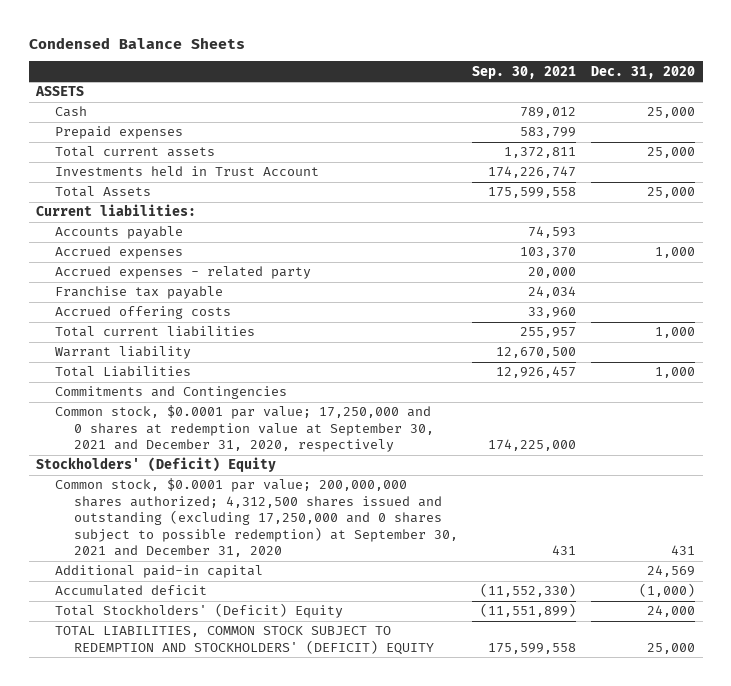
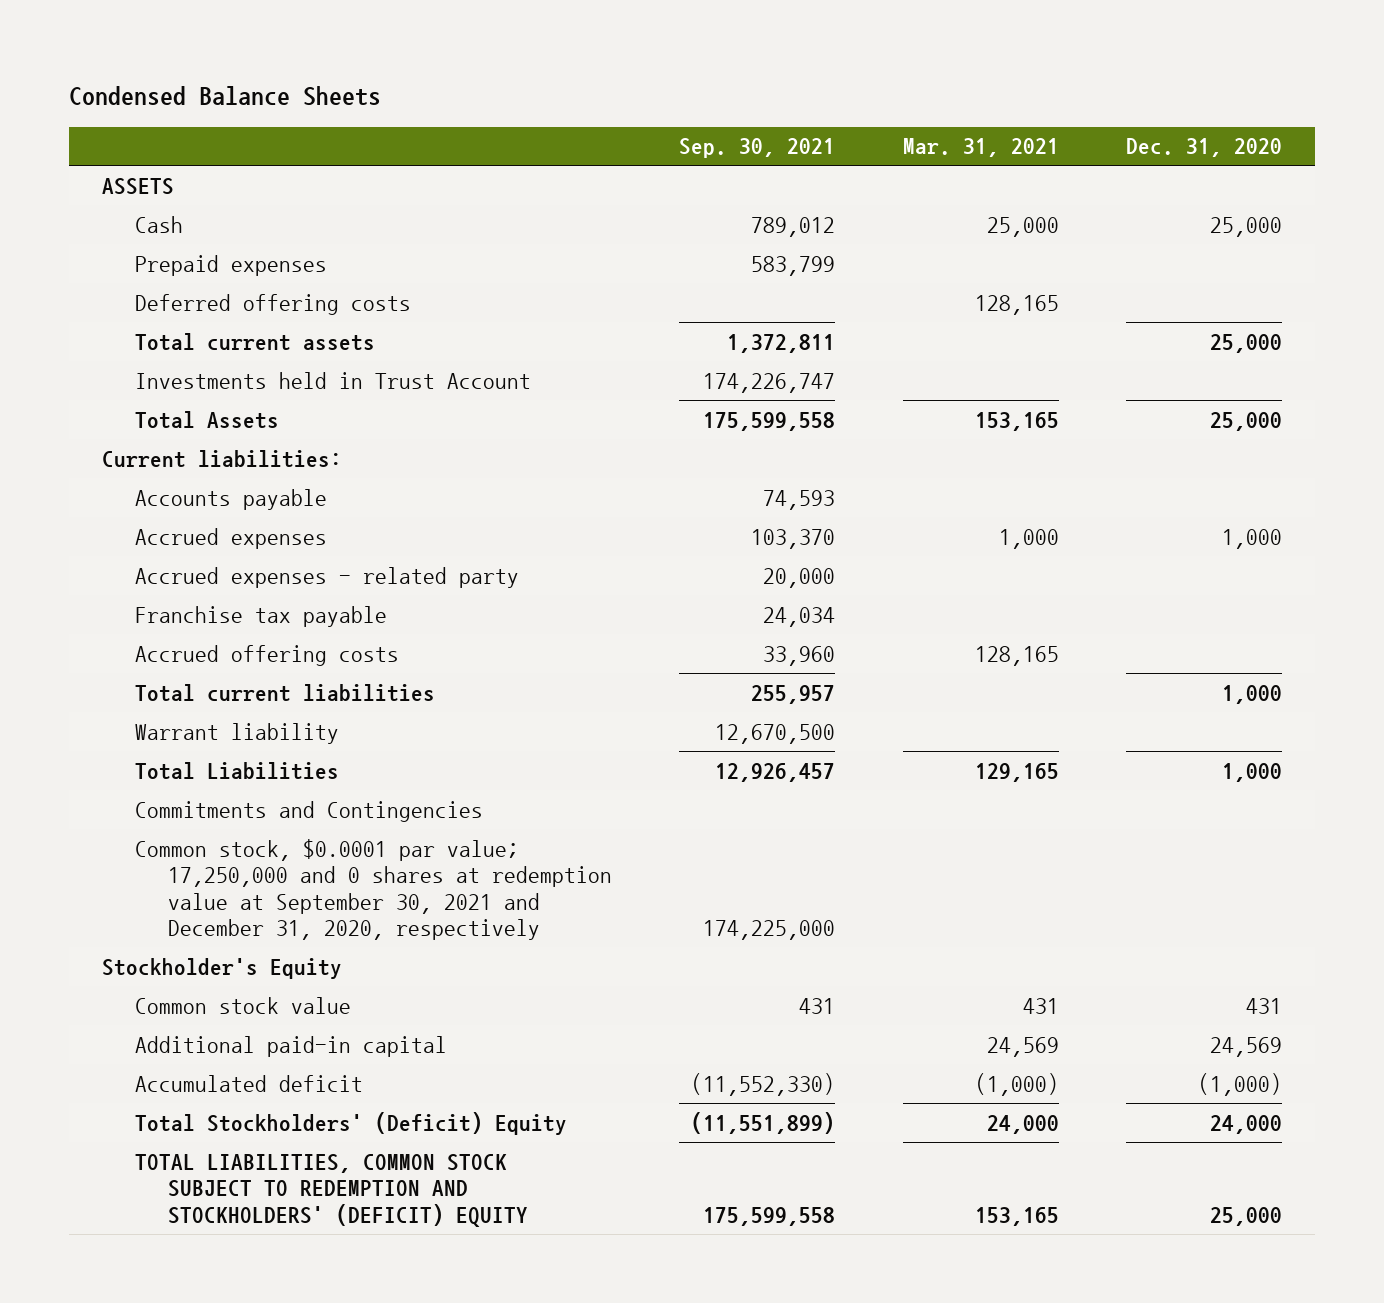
- | Sep. 30, 2021 | Dec. 31, 2020
+ | Sep. 30, 2021 | Mar. 31, 2021 | Dec. 31, 2020
+ Deferred offering costs | | 128,165 |
- Stockholders' (Deficit) Equity
- Common stock, $0.0001 par value; 200,000,000 shares authorized; 4,312,500 shares issued and outstanding (excluding 17,250,000 and 0 shares subject to possible redemption) at September 30, 2021 and December 31, 2020 | 431 | 431
+ Stockholder's Equity
+ Common stock value | 431 | 431 | 431

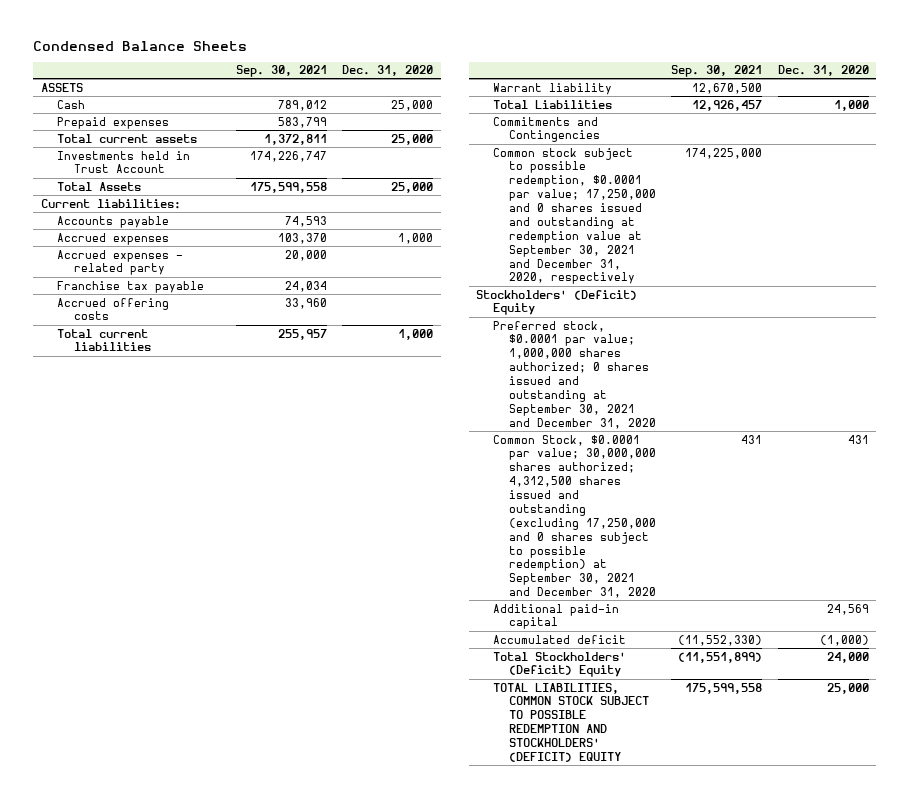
- | Sep. 30, 2021 | Mar. 31, 2021 | Dec. 31, 2020
+ | Sep. 30, 2021 | Dec. 31, 2020
- Deferred offering costs | | 128,165 |
- Common stock, $0.0001 par value; 17,250,000 and 0 shares at redemption value at September 30, 2021 and December 31, 2020, respectively | 174,225,000 | |
- Stockholder's Equity
- Common stock value | 431 | 431 | 431
+ Common stock subject to possible redemption, $0.0001 par value; 17,250,000 and 0 shares issued and outstanding at redemption value at September 30, 2021 and December 31, 2020, respectively | 174,225,000 |
+ Stockholders' (Deficit) Equity
+ Preferred stock, $0.0001 par value; 1,000,000 shares authorized; 0 shares issued and outstanding at September 30, 2021 and December 31, 2020
+ Common Stock, $0.0001 par value; 30,000,000 shares authorized; 4,312,500 shares issued and outstanding (excluding 17,250,000 and 0 shares subject to possible redemption) at September 30, 2021 and December 31, 2020 | 431 | 431
- TOTAL LIABILITIES, COMMON STOCK SUBJECT TO REDEMPTION AND STOCKHOLDERS' (DEFICIT) EQUITY | 175,599,558 | 153,165 | 25,000
+ TOTAL LIABILITIES, COMMON STOCK SUBJECT TO POSSIBLE REDEMPTION AND STOCKHOLDERS' (DEFICIT) EQUITY | 175,599,558 | 25,000

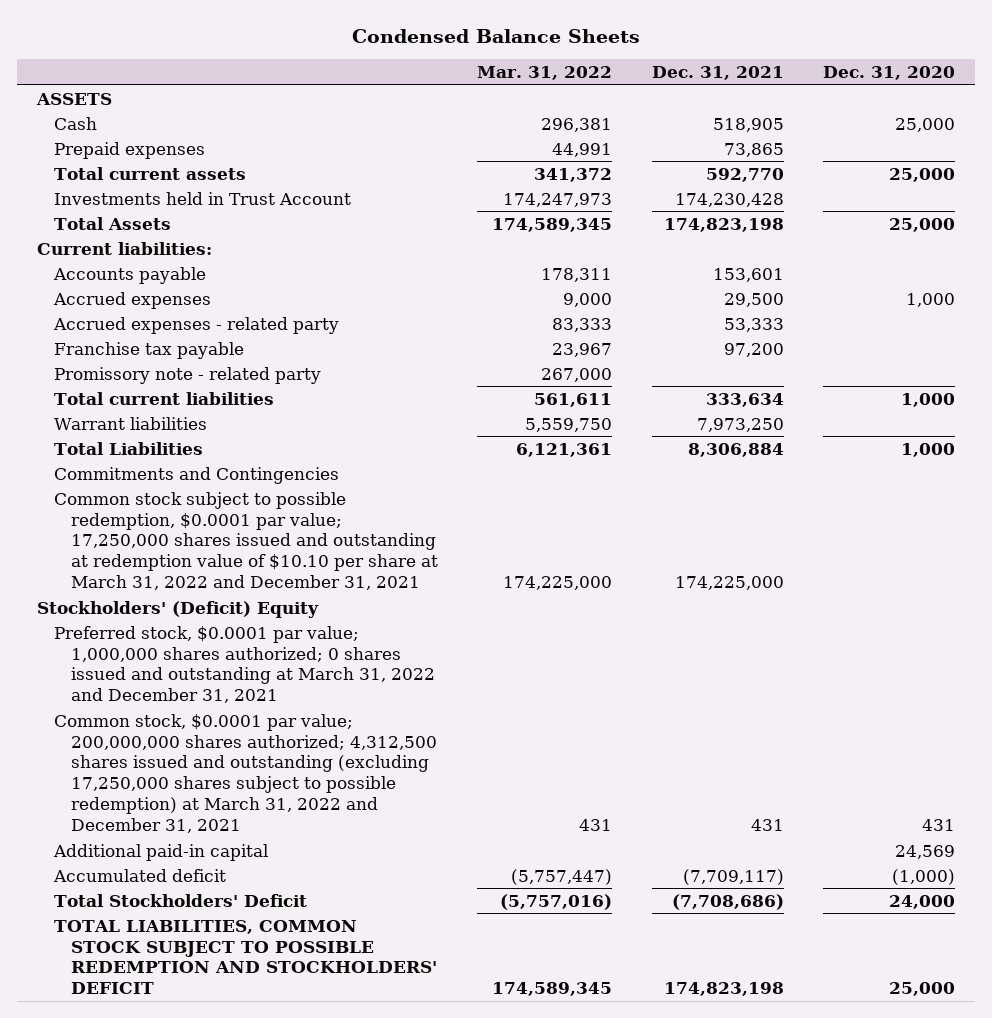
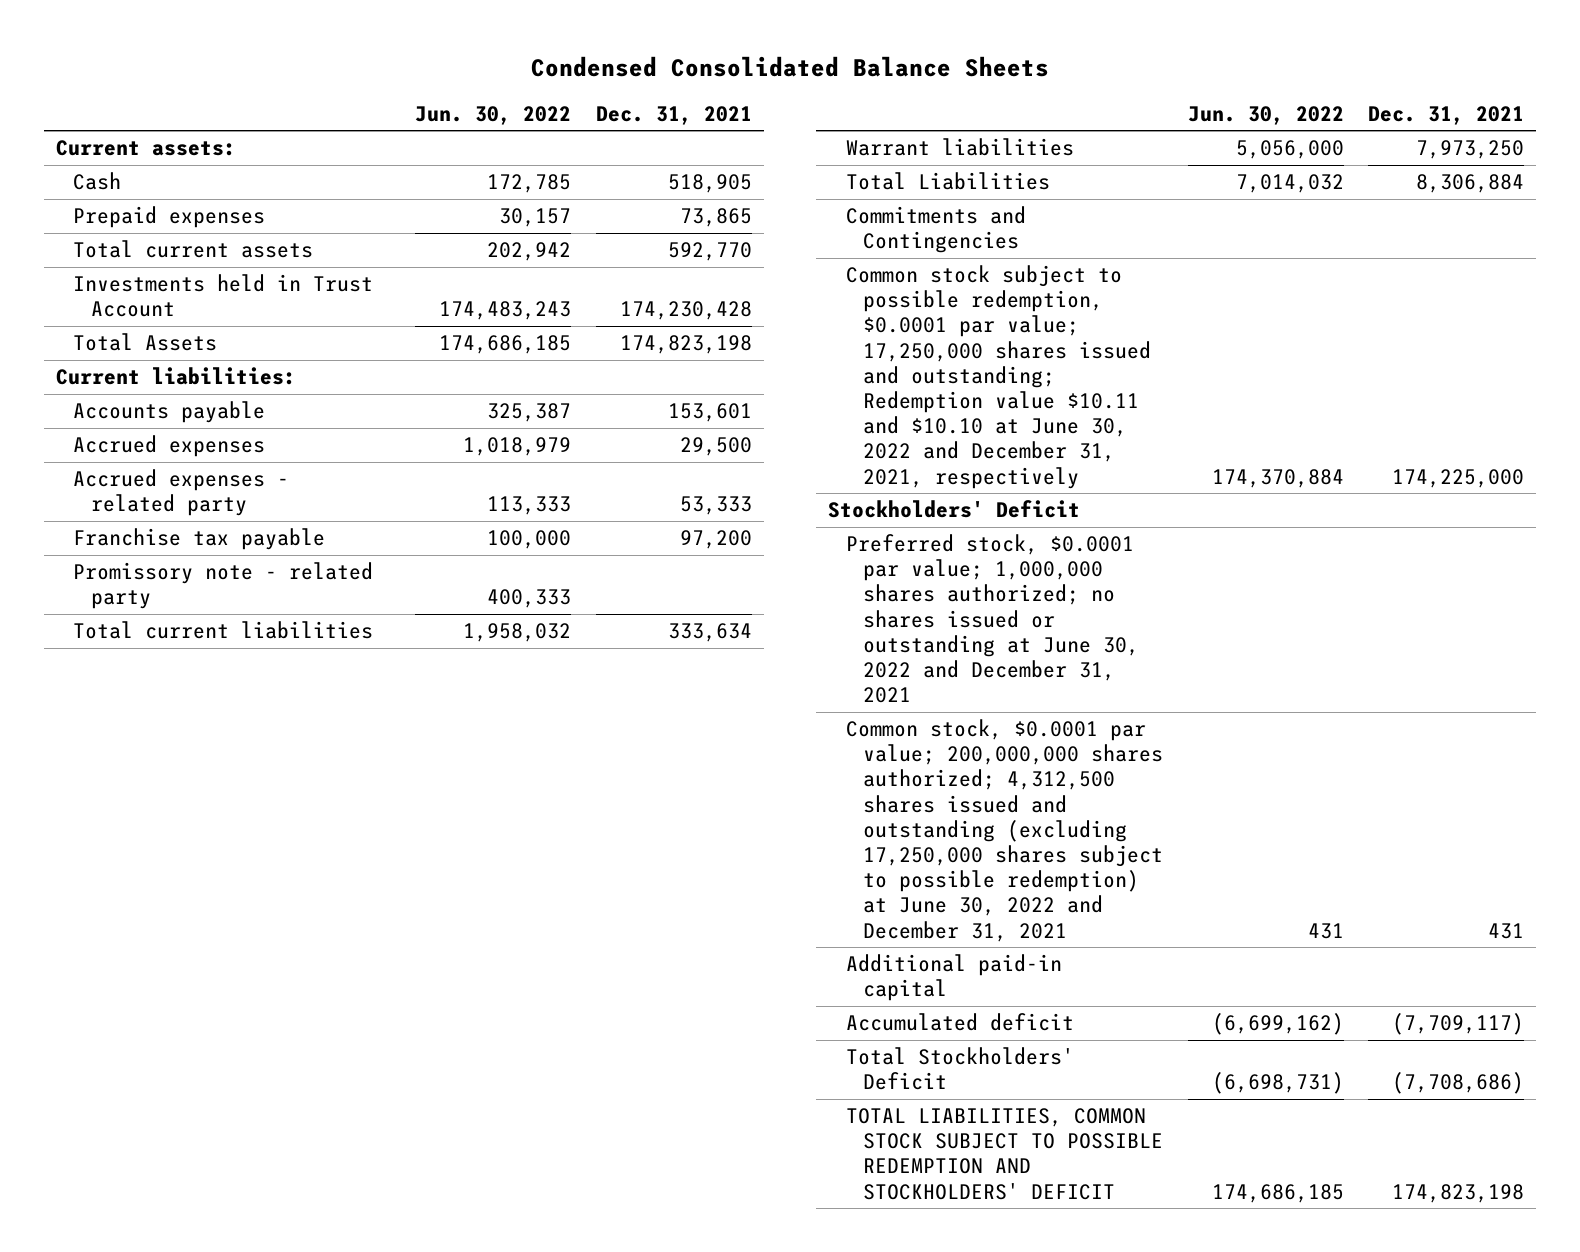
- Condensed Balance Sheets
+ Condensed Consolidated Balance Sheets
- | Mar. 31, 2022 | Dec. 31, 2021 | Dec. 31, 2020
+ | Jun. 30, 2022 | Dec. 31, 2021
- ASSETS
+ Current assets:
- Common stock subject to possible redemption, $0.0001 par value; 17,250,000 shares issued and outstanding at redemption value of $10.10 per share at March 31, 2022 and December 31, 2021 | 174,225,000 | 174,225,000 |
- Stockholders' (Deficit) Equity
- Preferred stock, $0.0001 par value; 1,000,000 shares authorized; 0 shares issued and outstanding at March 31, 2022 and December 31, 2021
- Common stock, $0.0001 par value; 200,000,000 shares authorized; 4,312,500 shares issued and outstanding (excluding 17,250,000 shares subject to possible redemption) at March 31, 2022 and December 31, 2021 | 431 | 431 | 431
+ Common stock subject to possible redemption, $0.0001 par value; 17,250,000 shares issued and outstanding; Redemption value $10.11 and $10.10 at June 30, 2022 and December 31, 2021, respectively | 174,370,884 | 174,225,000
+ Stockholders' Deficit
+ Preferred stock, $0.0001 par value; 1,000,000 shares authorized; no shares issued or outstanding at June 30, 2022 and December 31, 2021
+ Common stock, $0.0001 par value; 200,000,000 shares authorized; 4,312,500 shares issued and outstanding (excluding 17,250,000 shares subject to possible redemption) at June 30, 2022 and December 31, 2021 | 431 | 431

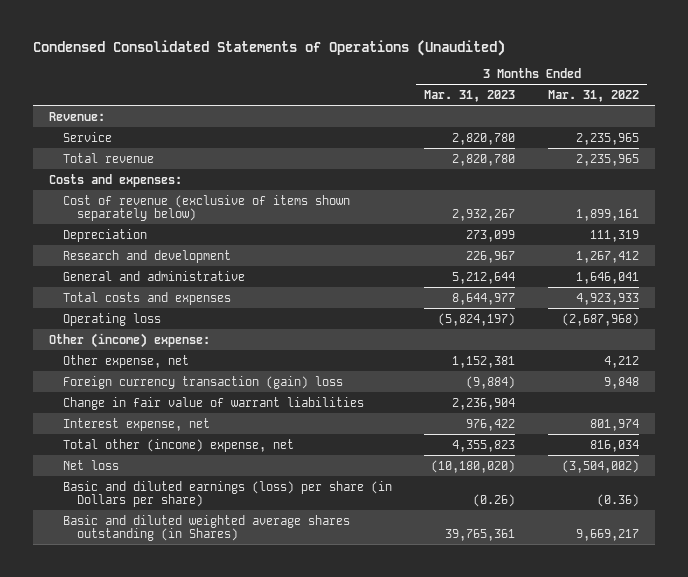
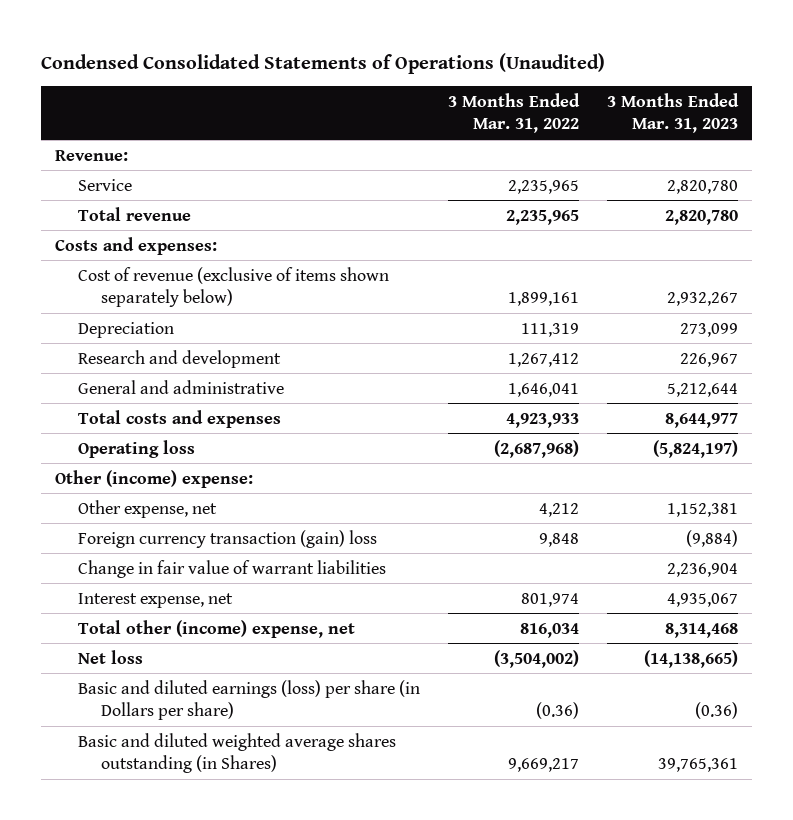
- | 3 Months Ended Mar. 31, 2023 | 3 Months Ended Mar. 31, 2022
+ | 3 Months Ended Mar. 31, 2022 | 3 Months Ended Mar. 31, 2023
- Interest expense, net | 976,422 | 801,974
- Total other (income) expense, net | 4,355,823 | 816,034
- Net loss | (10,180,020) | (3,504,002)
- Basic and diluted earnings (loss) per share (in Dollars per share) | (0.26) | (0.36)
+ Interest expense, net | 801,974 | 4,935,067
+ Total other (income) expense, net | 816,034 | 8,314,468
+ Net loss | (3,504,002) | (14,138,665)
+ Basic and diluted earnings (loss) per share (in Dollars per share) | (0.36) | (0.36)

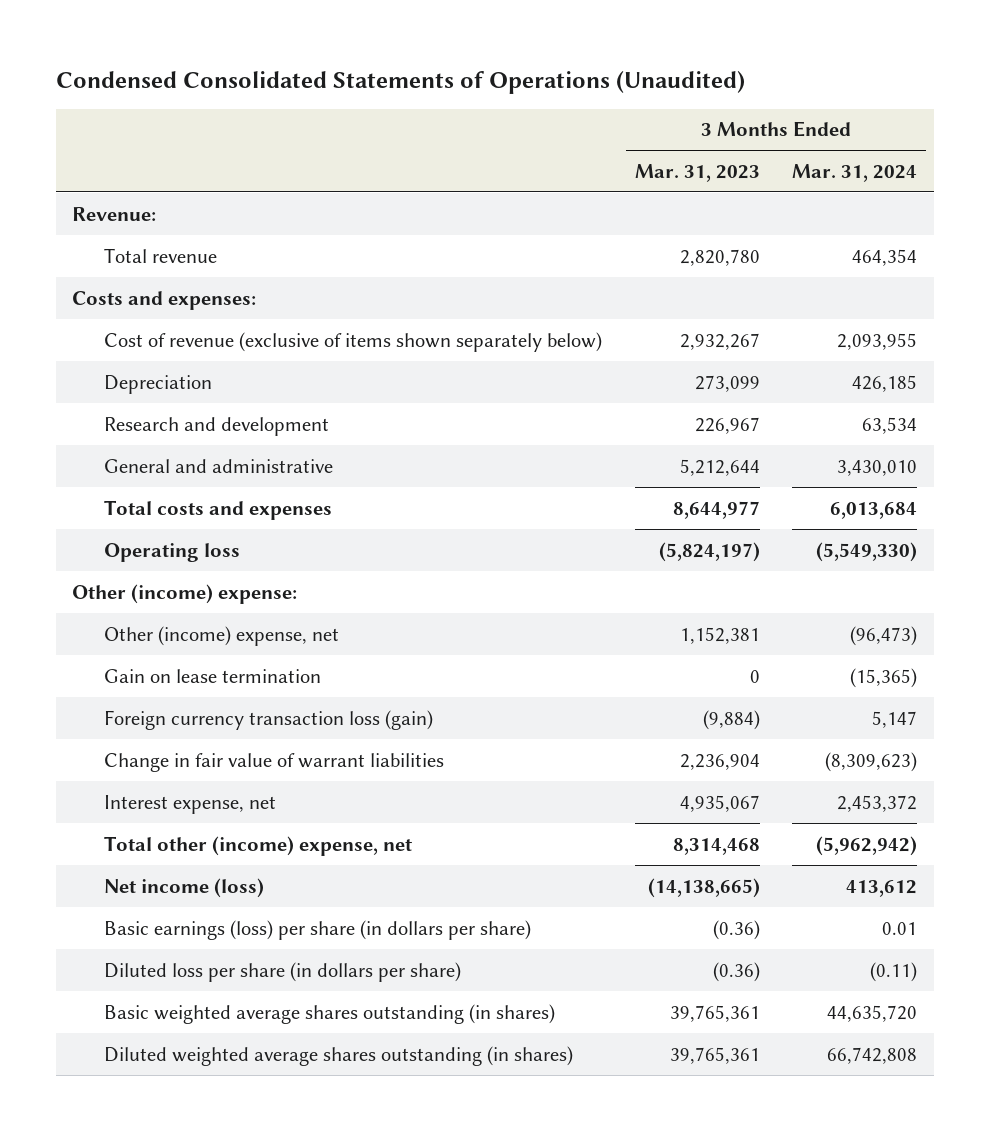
- | 3 Months Ended Mar. 31, 2022 | 3 Months Ended Mar. 31, 2023
+ | 3 Months Ended Mar. 31, 2023 | 3 Months Ended Mar. 31, 2024
- Service | 2,235,965 | 2,820,780
- Other expense, net | 4,212 | 1,152,381
- Foreign currency transaction (gain) loss | 9,848 | (9,884)
+ Other (income) expense, net | 1,152,381 | (96,473)
+ Gain on lease termination | 0 | (15,365)
+ Foreign currency transaction loss (gain) | (9,884) | 5,147
- Net loss | (3,504,002) | (14,138,665)
- Basic and diluted earnings (loss) per share (in Dollars per share) | (0.36) | (0.36)
- Basic and diluted weighted average shares outstanding (in Shares) | 9,669,217 | 39,765,361
+ Net income (loss) | (14,138,665) | 413,612
+ Basic earnings (loss) per share (in dollars per share) | (0.36) | 0.01
+ Diluted loss per share (in dollars per share) | (0.36) | (0.11)
+ Basic weighted average shares outstanding (in shares) | 39,765,361 | 44,635,720
+ Diluted weighted average shares outstanding (in shares) | 39,765,361 | 66,742,808

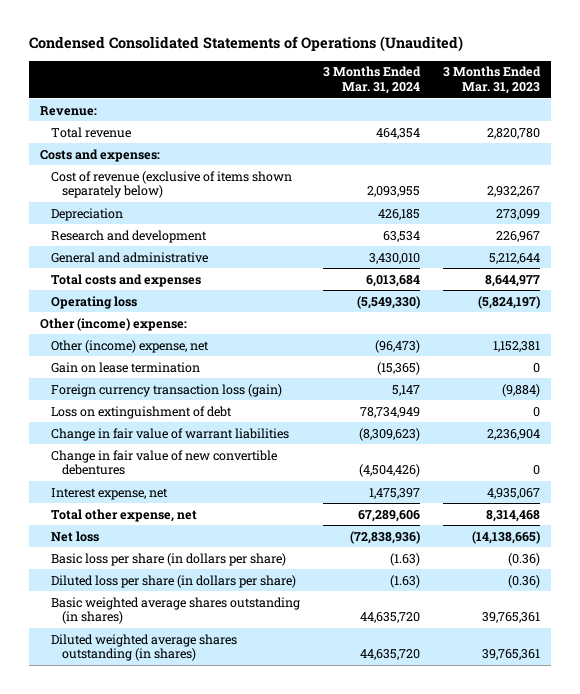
- | 3 Months Ended Mar. 31, 2023 | 3 Months Ended Mar. 31, 2024
+ | 3 Months Ended Mar. 31, 2024 | 3 Months Ended Mar. 31, 2023
+ Loss on extinguishment of debt | 78,734,949 | 0
- Interest expense, net | 4,935,067 | 2,453,372
- Total other (income) expense, net | 8,314,468 | (5,962,942)
- Net income (loss) | (14,138,665) | 413,612
- Basic earnings (loss) per share (in dollars per share) | (0.36) | 0.01
- Diluted loss per share (in dollars per share) | (0.36) | (0.11)
+ Change in fair value of new convertible debentures | (4,504,426) | 0
+ Interest expense, net | 1,475,397 | 4,935,067
+ Total other expense, net | 67,289,606 | 8,314,468
+ Net loss | (72,838,936) | (14,138,665)
+ Basic loss per share (in dollars per share) | (1.63) | (0.36)
+ Diluted loss per share (in dollars per share) | (1.63) | (0.36)
- Diluted weighted average shares outstanding (in shares) | 39,765,361 | 66,742,808
+ Diluted weighted average shares outstanding (in shares) | 44,635,720 | 39,765,361

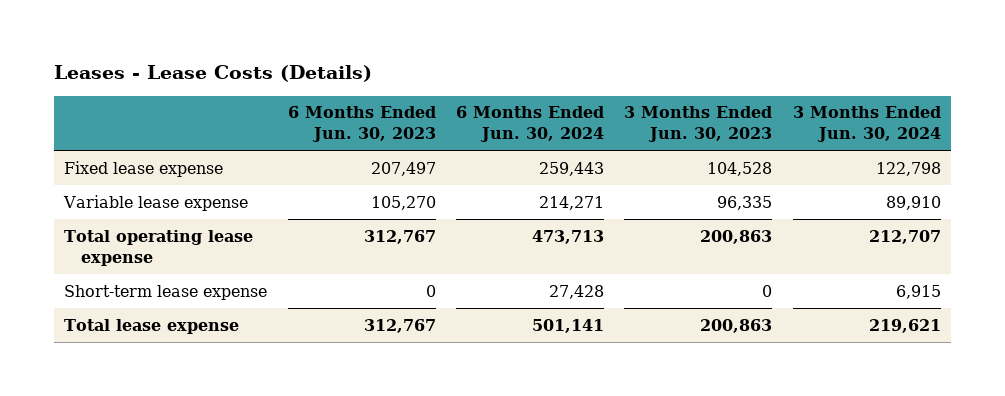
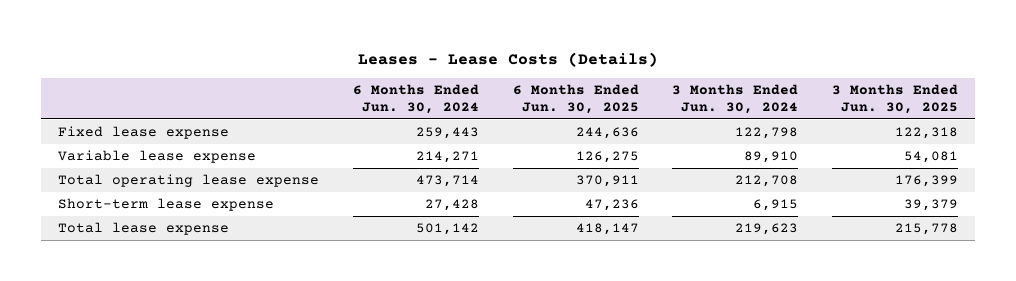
- | 6 Months Ended Jun. 30, 2023 | 6 Months Ended Jun. 30, 2024 | 3 Months Ended Jun. 30, 2023 | 3 Months Ended Jun. 30, 2024
+ | 6 Months Ended Jun. 30, 2024 | 6 Months Ended Jun. 30, 2025 | 3 Months Ended Jun. 30, 2024 | 3 Months Ended Jun. 30, 2025
- Total operating lease expense | 312,767 | 473,713 | 200,863 | 212,707
+ Total operating lease expense | 473,714 | 370,911 | 212,708 | 176,399
- Total lease expense | 312,767 | 501,141 | 200,863 | 219,621
+ Total lease expense | 501,142 | 418,147 | 219,623 | 215,778

